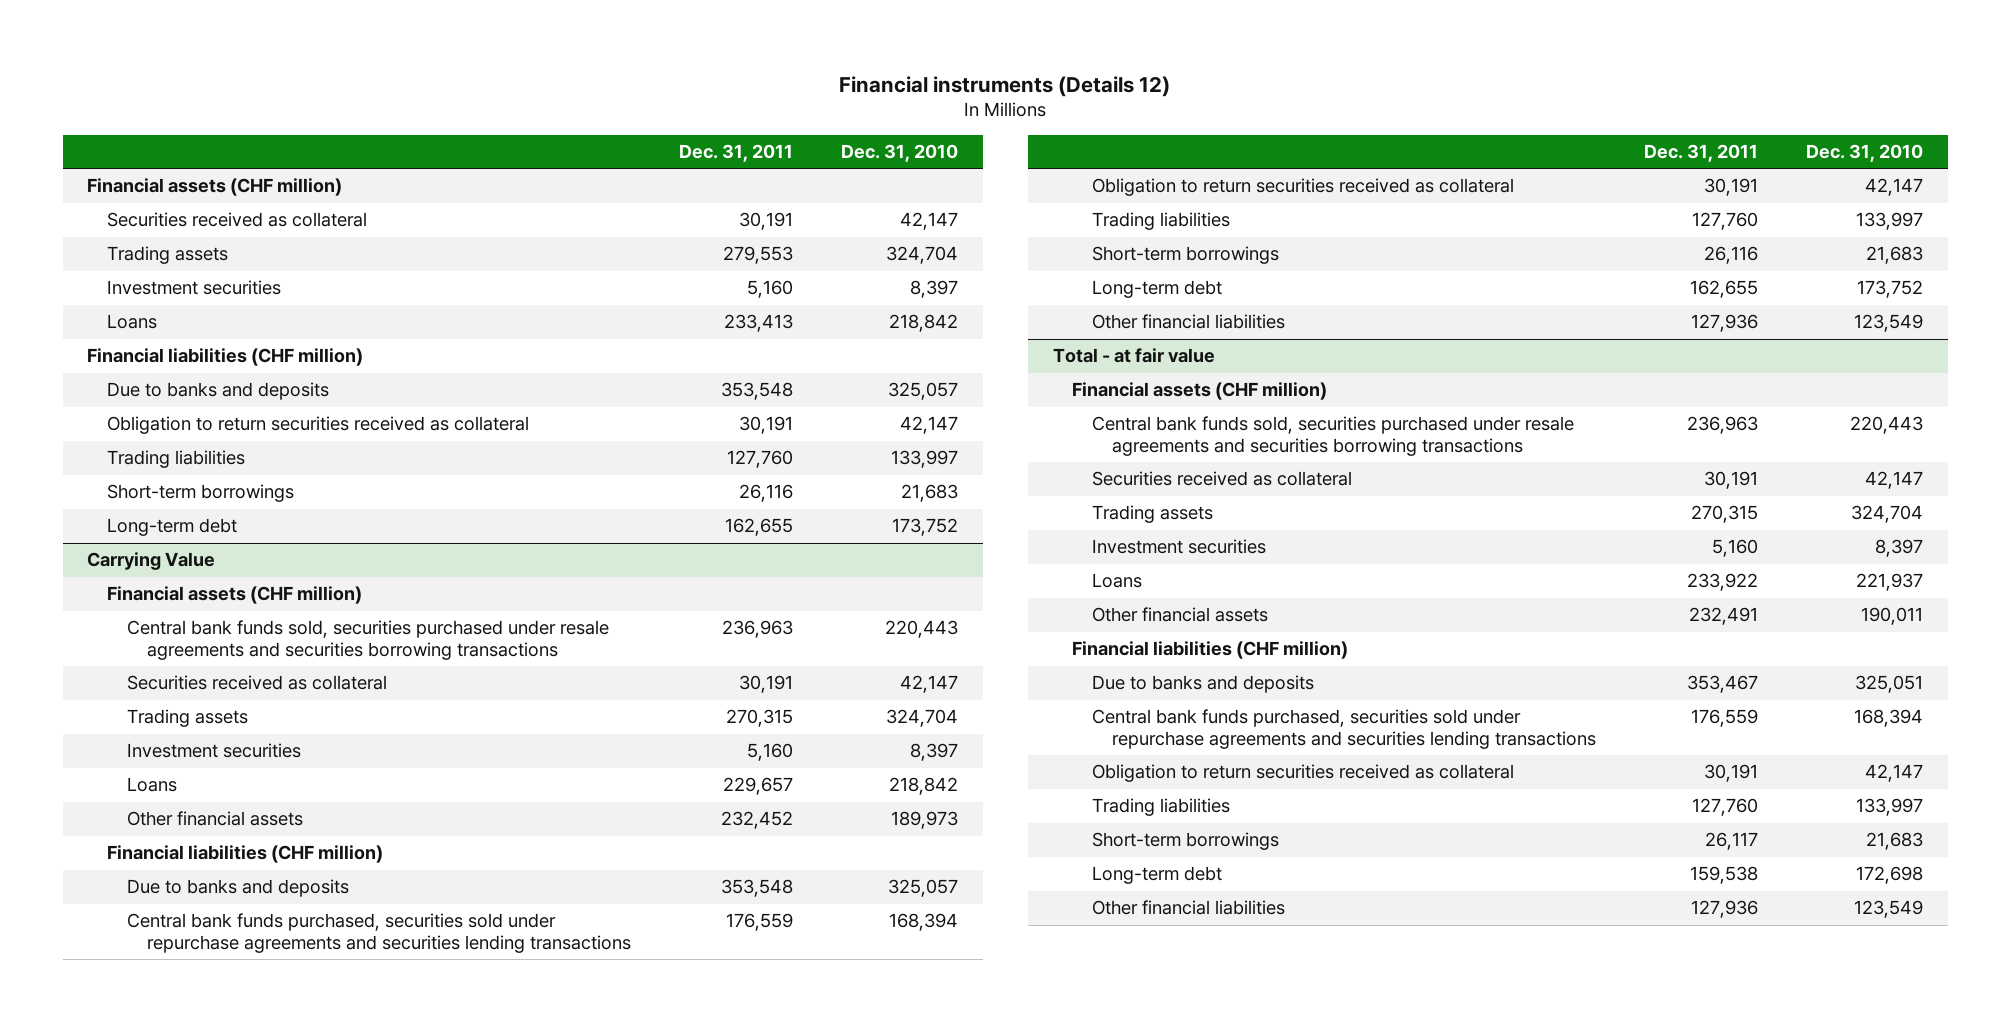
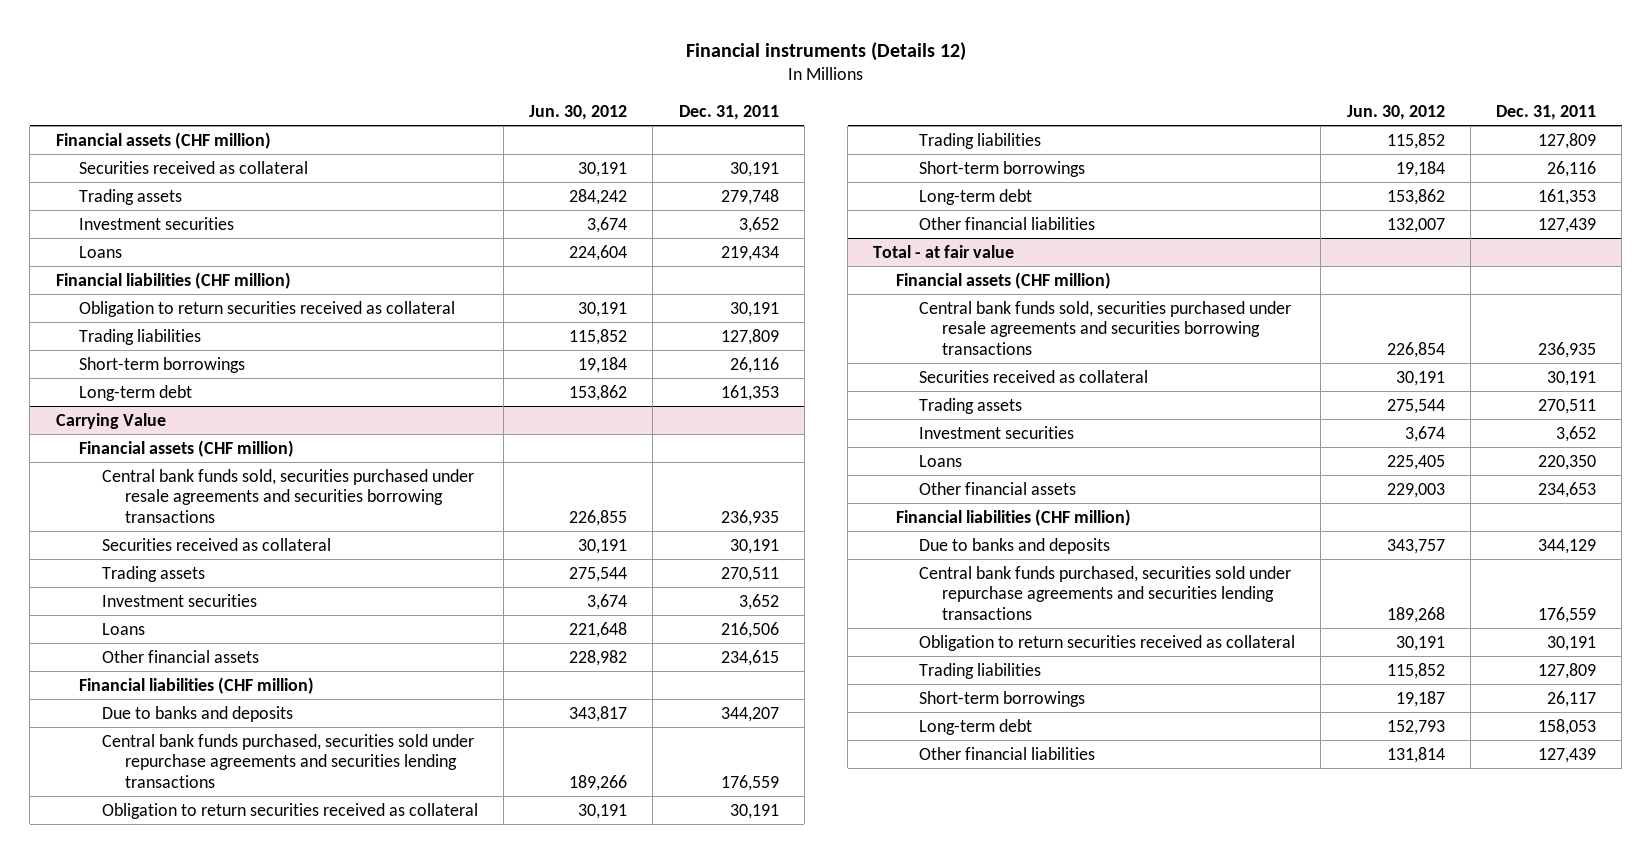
- | Dec. 31, 2011 | Dec. 31, 2010
+ | Jun. 30, 2012 | Dec. 31, 2011
- Trading assets | 279,553 | 324,704
- Investment securities | 5,160 | 8,397
- Loans | 233,413 | 218,842
+ Trading assets | 284,242 | 279,748
+ Investment securities | 3,674 | 3,652
+ Loans | 224,604 | 219,434
- Due to banks and deposits | 353,548 | 325,057
- Trading liabilities | 127,760 | 133,997
+ Trading liabilities | 115,852 | 127,809
- Long-term debt | 162,655 | 173,752
+ Long-term debt | 153,862 | 161,353
@ Carrying Value
- Central bank funds sold, securities purchased under resale agreements and securities borrowing transactions | 236,963 | 220,443
+ Central bank funds sold, securities purchased under resale agreements and securities borrowing transactions | 226,855 | 236,935
- Trading assets | 270,315 | 324,704
- Investment securities | 5,160 | 8,397
- Loans | 229,657 | 218,842
- Other financial assets | 232,452 | 189,973
+ Trading assets | 275,544 | 270,511
+ Investment securities | 3,674 | 3,652
+ Loans | 221,648 | 216,506
+ Other financial assets | 228,982 | 234,615
- Due to banks and deposits | 353,548 | 325,057
+ Due to banks and deposits | 343,817 | 344,207
- Trading liabilities | 127,760 | 133,997
+ Trading liabilities | 115,852 | 127,809
- Long-term debt | 162,655 | 173,752
- Other financial liabilities | 127,936 | 123,549
+ Long-term debt | 153,862 | 161,353
+ Other financial liabilities | 132,007 | 127,439
@ Total - at fair value
- Central bank funds sold, securities purchased under resale agreements and securities borrowing transactions | 236,963 | 220,443
+ Central bank funds sold, securities purchased under resale agreements and securities borrowing transactions | 226,854 | 236,935
- Trading assets | 270,315 | 324,704
- Investment securities | 5,160 | 8,397
- Loans | 233,922 | 221,937
- Other financial assets | 232,491 | 190,011
+ Trading assets | 275,544 | 270,511
+ Investment securities | 3,674 | 3,652
+ Loans | 225,405 | 220,350
+ Other financial assets | 229,003 | 234,653
- Due to banks and deposits | 353,467 | 325,051
+ Due to banks and deposits | 343,757 | 344,129
- Trading liabilities | 127,760 | 133,997
+ Trading liabilities | 115,852 | 127,809
- Long-term debt | 159,538 | 172,698
- Other financial liabilities | 127,936 | 123,549
+ Long-term debt | 152,793 | 158,053
+ Other financial liabilities | 131,814 | 127,439

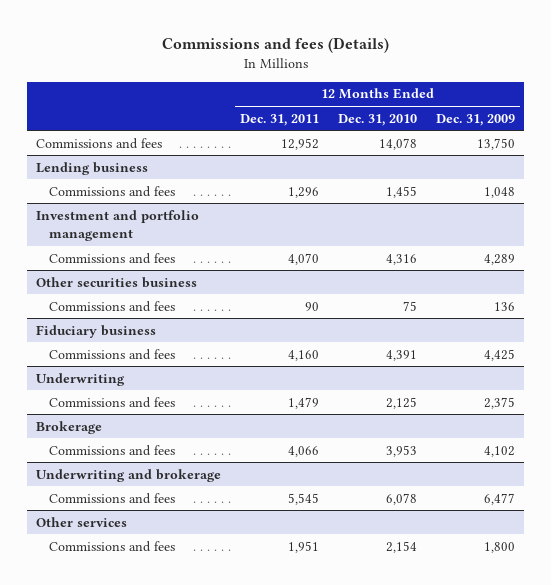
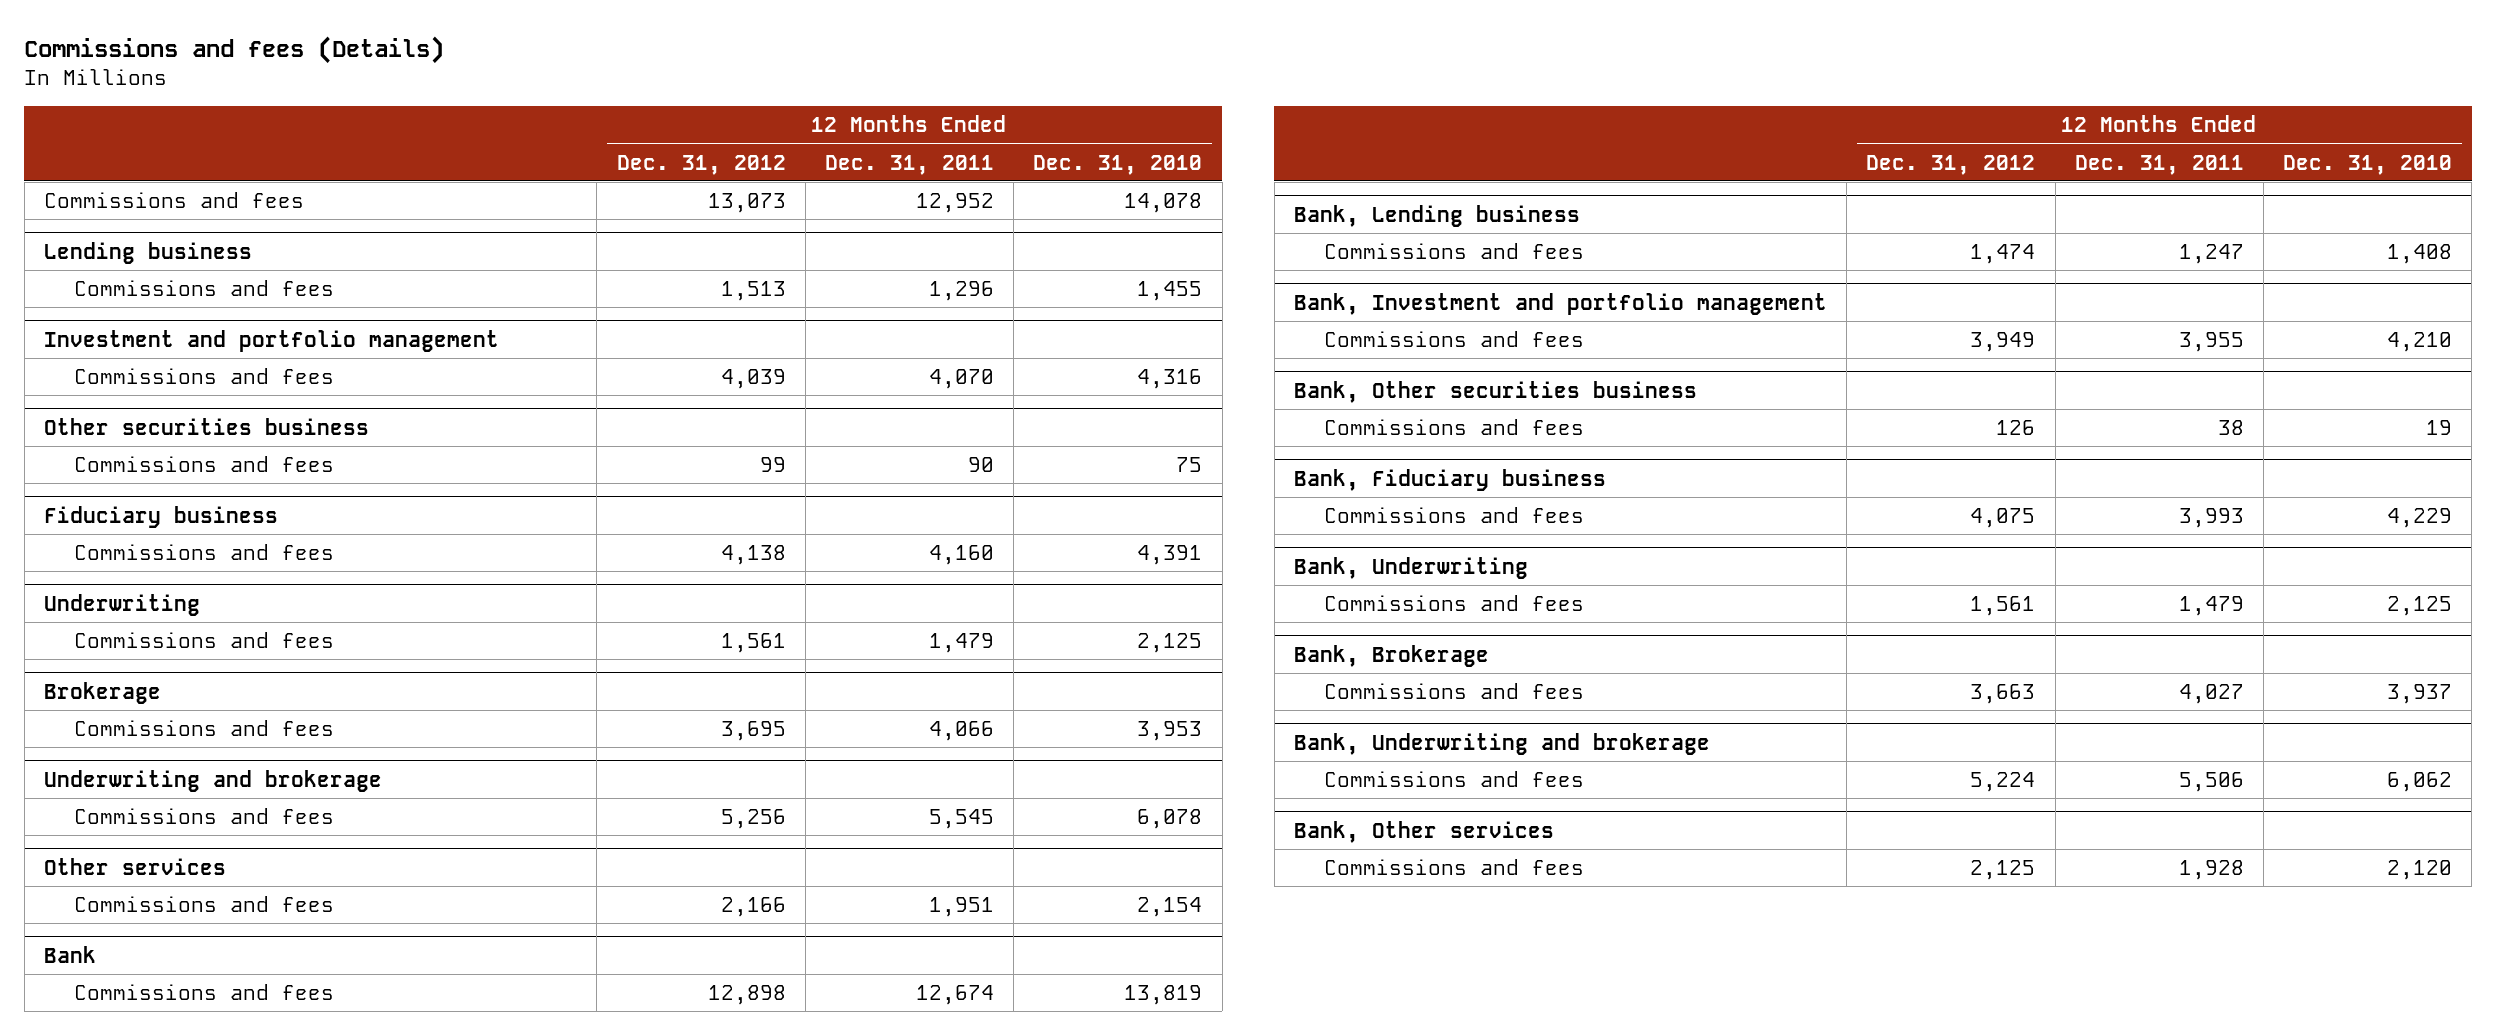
- | 12 Months Ended Dec. 31, 2011 | 12 Months Ended Dec. 31, 2010 | 12 Months Ended Dec. 31, 2009
+ | 12 Months Ended Dec. 31, 2012 | 12 Months Ended Dec. 31, 2011 | 12 Months Ended Dec. 31, 2010
+ Bank
+ Commissions and fees | 12,898 | 12,674 | 13,819
+ Bank, Lending business
+ Commissions and fees | 1,474 | 1,247 | 1,408
+ Bank, Investment and portfolio management
+ Commissions and fees | 3,949 | 3,955 | 4,210
+ Bank, Other securities business
+ Commissions and fees | 126 | 38 | 19
+ Bank, Fiduciary business
+ Commissions and fees | 4,075 | 3,993 | 4,229
+ Bank, Underwriting
+ Commissions and fees | 1,561 | 1,479 | 2,125
+ Bank, Brokerage
+ Commissions and fees | 3,663 | 4,027 | 3,937
+ Bank, Underwriting and brokerage
+ Commissions and fees | 5,224 | 5,506 | 6,062
+ Bank, Other services
+ Commissions and fees | 2,125 | 1,928 | 2,120

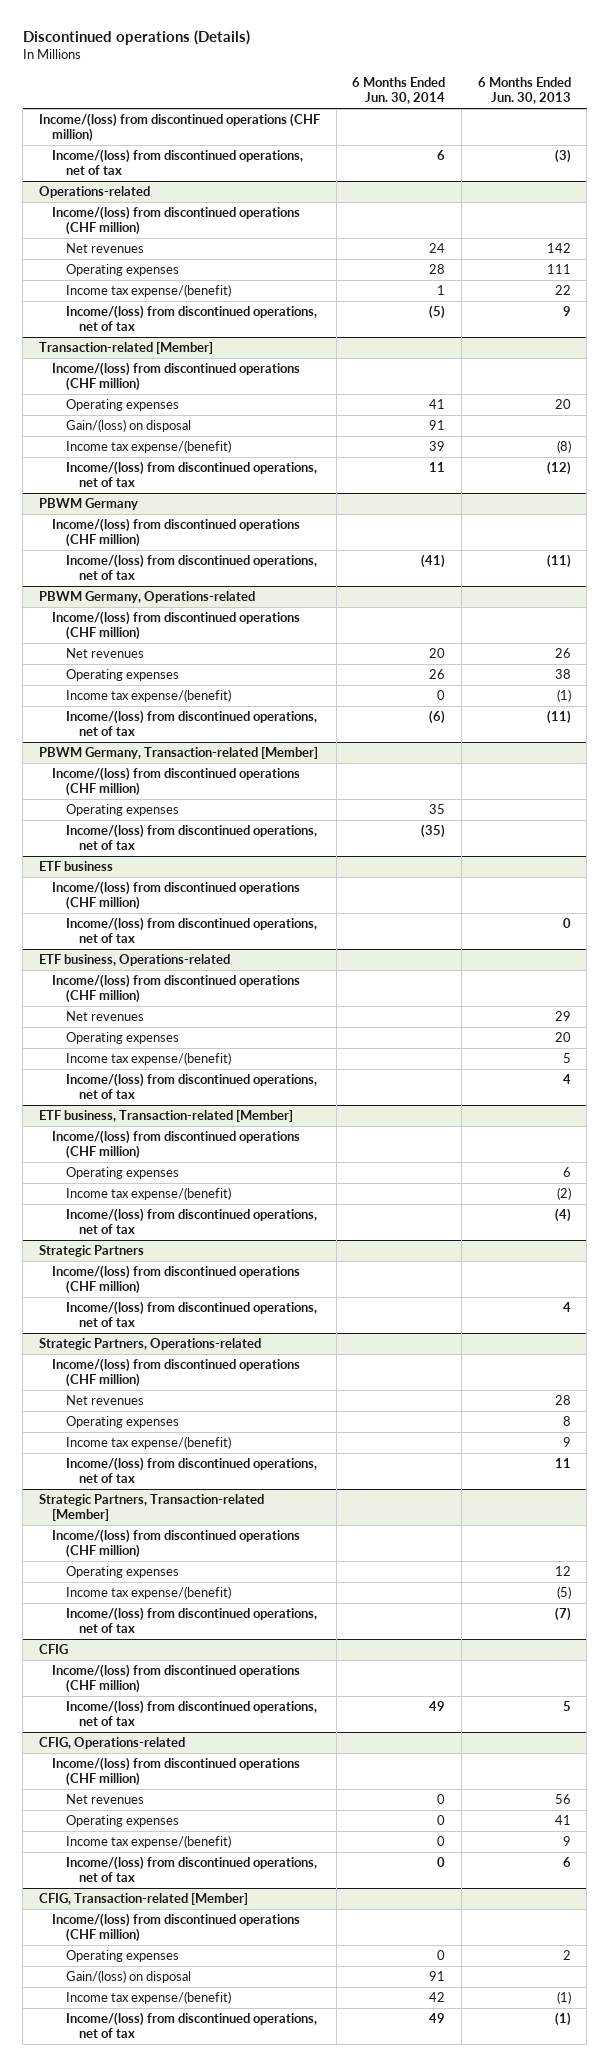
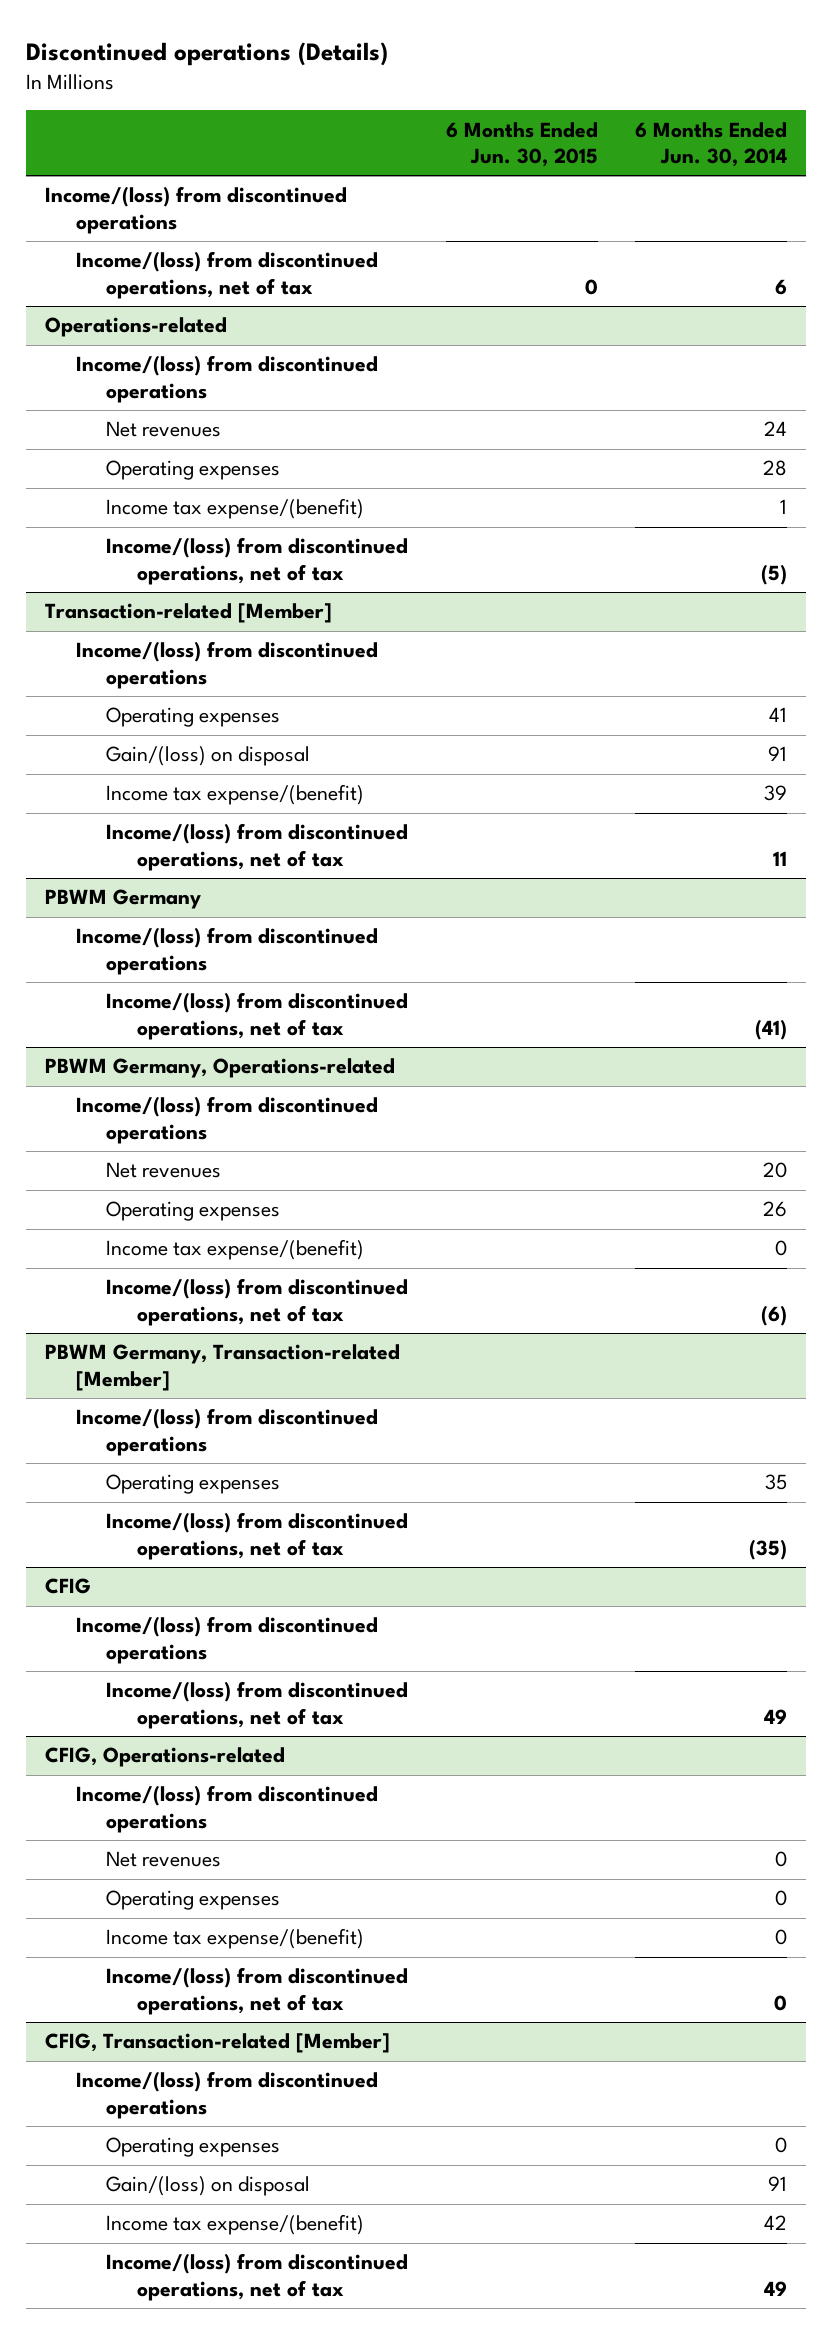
- | 6 Months Ended Jun. 30, 2014 | 6 Months Ended Jun. 30, 2013
+ | 6 Months Ended Jun. 30, 2015 | 6 Months Ended Jun. 30, 2014
- Income/(loss) from discontinued operations (CHF million)
+ Income/(loss) from discontinued operations
@ Operations-related
- Income/(loss) from discontinued operations (CHF million)
+ Income/(loss) from discontinued operations
@ Transaction-related [Member]
- Income/(loss) from discontinued operations (CHF million)
+ Income/(loss) from discontinued operations
@ PBWM Germany
- Income/(loss) from discontinued operations (CHF million)
+ Income/(loss) from discontinued operations
@ PBWM Germany, Operations-related
- Income/(loss) from discontinued operations (CHF million)
+ Income/(loss) from discontinued operations
@ PBWM Germany, Transaction-related [Member]
- Income/(loss) from discontinued operations (CHF million)
+ Income/(loss) from discontinued operations
- ETF business
- Income/(loss) from discontinued operations (CHF million)
- Income/(loss) from discontinued operations, net of tax | | 0
- ETF business, Operations-related
- Income/(loss) from discontinued operations (CHF million)
- Net revenues | | 29
- Operating expenses | | 20
- Income tax expense/(benefit) | | 5
- Income/(loss) from discontinued operations, net of tax | | 4
- ETF business, Transaction-related [Member]
- Income/(loss) from discontinued operations (CHF million)
- Operating expenses | | 6
- Income tax expense/(benefit) | | (2)
- Income/(loss) from discontinued operations, net of tax | | (4)
- Strategic Partners
- Income/(loss) from discontinued operations (CHF million)
- Income/(loss) from discontinued operations, net of tax | | 4
- Strategic Partners, Operations-related
- Income/(loss) from discontinued operations (CHF million)
- Net revenues | | 28
- Operating expenses | | 8
- Income tax expense/(benefit) | | 9
- Income/(loss) from discontinued operations, net of tax | | 11
- Strategic Partners, Transaction-related [Member]
- Income/(loss) from discontinued operations (CHF million)
- Operating expenses | | 12
- Income tax expense/(benefit) | | (5)
- Income/(loss) from discontinued operations, net of tax | | (7)
@ CFIG
- Income/(loss) from discontinued operations (CHF million)
+ Income/(loss) from discontinued operations
@ CFIG, Operations-related
- Income/(loss) from discontinued operations (CHF million)
+ Income/(loss) from discontinued operations
@ CFIG, Transaction-related [Member]
- Income/(loss) from discontinued operations (CHF million)
+ Income/(loss) from discontinued operations

